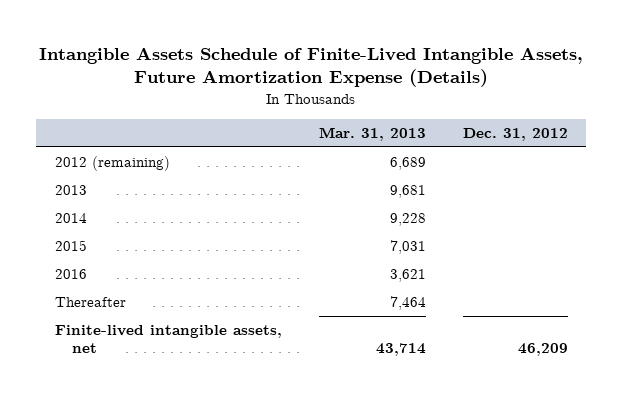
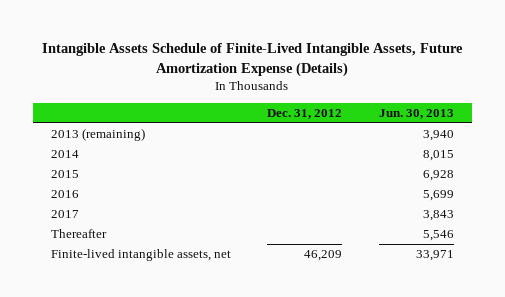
- | Mar. 31, 2013 | Dec. 31, 2012
+ | Dec. 31, 2012 | Jun. 30, 2013
- 2012 (remaining) | 6,689 |
- 2013 | 9,681 |
+ 2013 (remaining) | | 3,940
+ 2017 | | 3,843

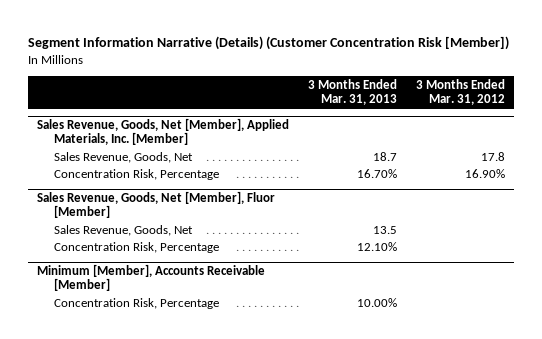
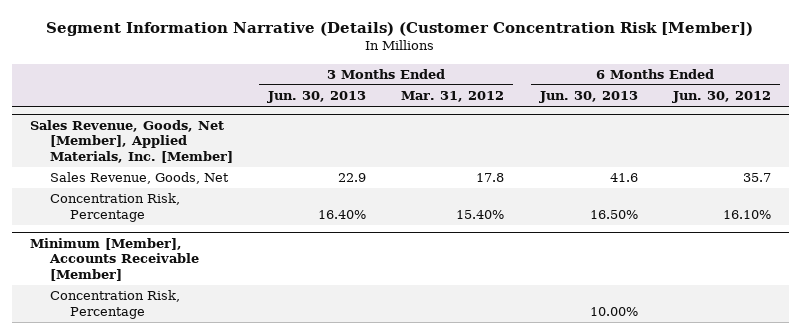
- | 3 Months Ended Mar. 31, 2013 | 3 Months Ended Mar. 31, 2012
+ | 3 Months Ended Jun. 30, 2013 | 3 Months Ended Mar. 31, 2012 | 6 Months Ended Jun. 30, 2013 | 6 Months Ended Jun. 30, 2012
@ Sales Revenue, Goods, Net [Member], Applied Materials, Inc. [Member]
- Concentration Risk, Percentage | 16.70% | 16.90%
- Sales Revenue, Goods, Net [Member], Fluor [Member]
- Sales Revenue, Goods, Net | 13.5 |
- Concentration Risk, Percentage | 12.10% |
@ Sales Revenue, Goods, Net [Member], Applied Materials, Inc. [Member]
+ Concentration Risk, Percentage | 16.40% | 15.40% | 16.50% | 16.10%

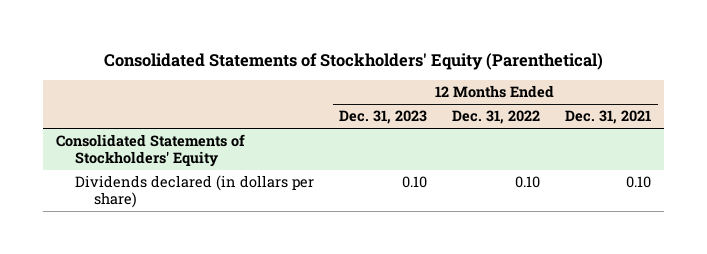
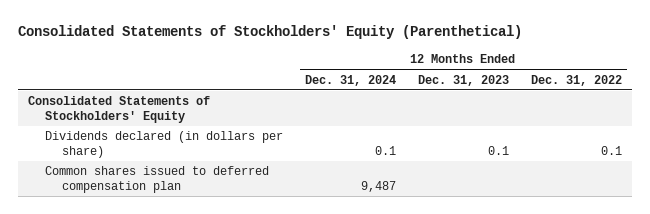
- | 12 Months Ended Dec. 31, 2023 | 12 Months Ended Dec. 31, 2022 | 12 Months Ended Dec. 31, 2021
+ | 12 Months Ended Dec. 31, 2024 | 12 Months Ended Dec. 31, 2023 | 12 Months Ended Dec. 31, 2022
- Dividends declared (in dollars per share) | 0.10 | 0.10 | 0.10
+ Dividends declared (in dollars per share) | 0.1 | 0.1 | 0.1
+ Common shares issued to deferred compensation plan | 9,487 | |

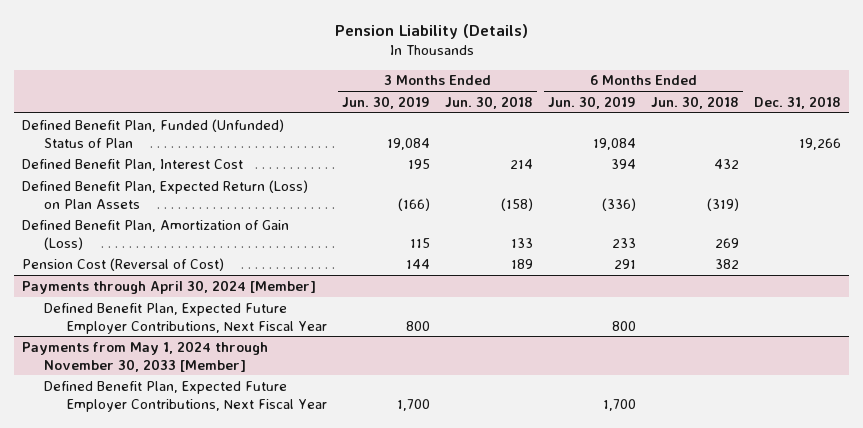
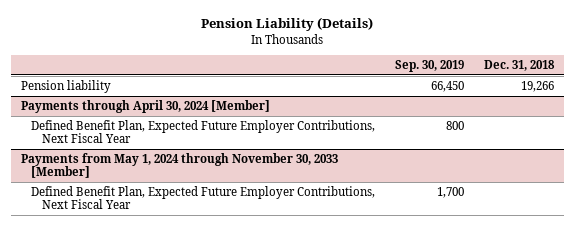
- | 3 Months Ended Jun. 30, 2019 | 3 Months Ended Jun. 30, 2018 | 6 Months Ended Jun. 30, 2019 | 6 Months Ended Jun. 30, 2018 | Dec. 31, 2018
+ | Sep. 30, 2019 | Dec. 31, 2018
- Defined Benefit Plan, Funded (Unfunded) Status of Plan | 19,084 | | 19,084 | | 19,266
- Defined Benefit Plan, Interest Cost | 195 | 214 | 394 | 432 |
- Defined Benefit Plan, Expected Return (Loss) on Plan Assets | (166) | (158) | (336) | (319) |
- Defined Benefit Plan, Amortization of Gain (Loss) | 115 | 133 | 233 | 269 |
- Pension Cost (Reversal of Cost) | 144 | 189 | 291 | 382 |
+ Pension liability | 66,450 | 19,266

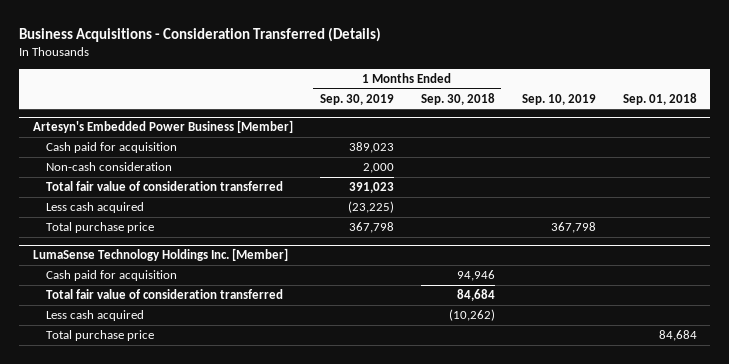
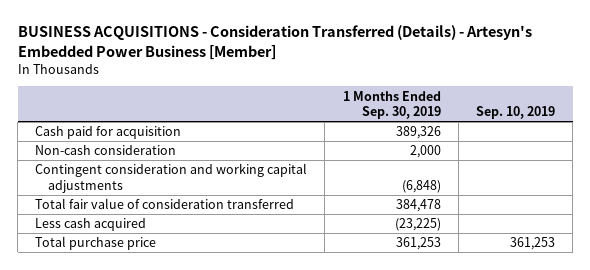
- Business Acquisitions - Consideration Transferred (Details)
+ BUSINESS ACQUISITIONS - Consideration Transferred (Details) - Artesyn's Embedded Power Business [Member]
- | 1 Months Ended Sep. 30, 2019 | 1 Months Ended Sep. 30, 2018 | Sep. 10, 2019 | Sep. 01, 2018
+ | 1 Months Ended Sep. 30, 2019 | Sep. 10, 2019
- Artesyn's Embedded Power Business [Member]
- Cash paid for acquisition | 389,023 | | |
+ Cash paid for acquisition | 389,326 |
- Total fair value of consideration transferred | 391,023 | | |
+ Contingent consideration and working capital adjustments | (6,848) |
+ Total fair value of consideration transferred | 384,478 |
- Total purchase price | 367,798 | | 367,798 |
- LumaSense Technology Holdings Inc. [Member]
- Cash paid for acquisition | | 94,946 | |
- Total fair value of consideration transferred | | 84,684 | |
- Less cash acquired | | (10,262) | |
- Total purchase price | | | | 84,684
+ Total purchase price | 361,253 | 361,253

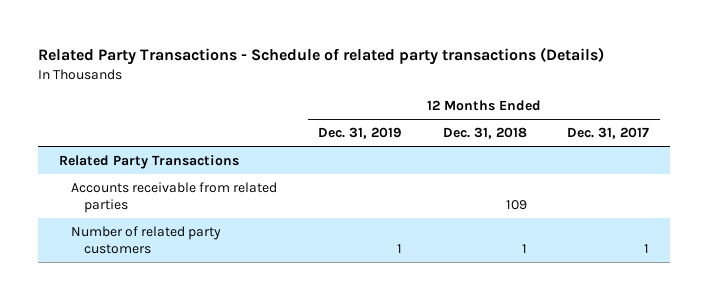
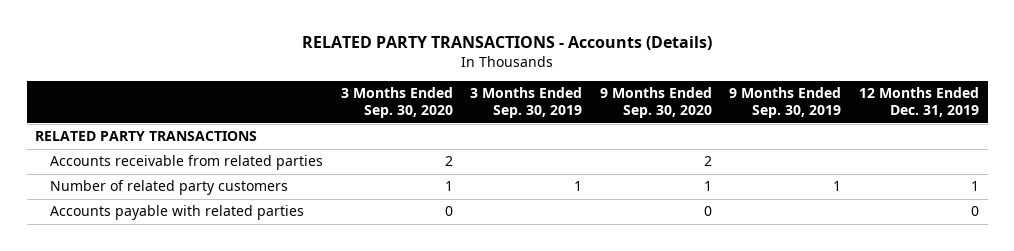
- Related Party Transactions - Schedule of related party transactions (Details)
+ RELATED PARTY TRANSACTIONS - Accounts (Details)
- | 12 Months Ended Dec. 31, 2019 | 12 Months Ended Dec. 31, 2018 | 12 Months Ended Dec. 31, 2017
+ | 3 Months Ended Sep. 30, 2020 | 3 Months Ended Sep. 30, 2019 | 9 Months Ended Sep. 30, 2020 | 9 Months Ended Sep. 30, 2019 | 12 Months Ended Dec. 31, 2019
- Related Party Transactions
+ RELATED PARTY TRANSACTIONS
+ Accounts payable with related parties | 0 | | 0 | | 0

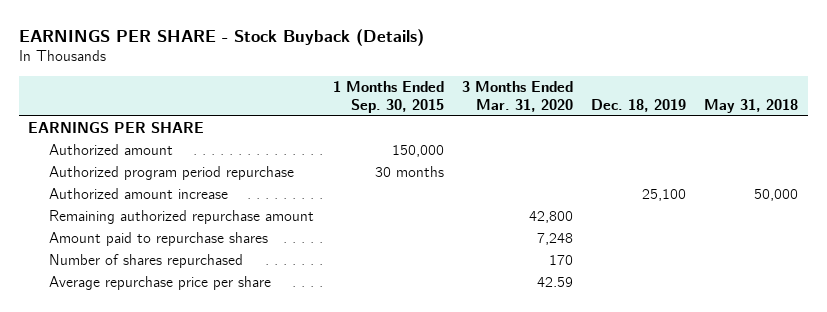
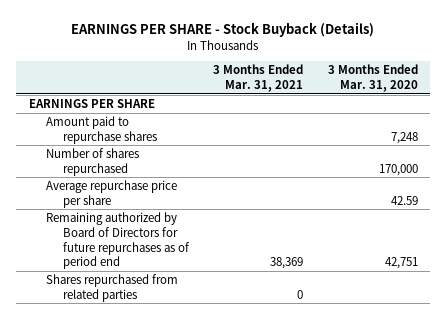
- | 1 Months Ended Sep. 30, 2015 | 3 Months Ended Mar. 31, 2020 | Dec. 18, 2019 | May 31, 2018
+ | 3 Months Ended Mar. 31, 2021 | 3 Months Ended Mar. 31, 2020
- Authorized amount | 150,000 | | |
- Authorized program period repurchase | 30 months | | |
- Authorized amount increase | | | 25,100 | 50,000
- Remaining authorized repurchase amount | | 42,800 | |
- Number of shares repurchased | | 170 | |
+ Number of shares repurchased | | 170,000
+ Remaining authorized by Board of Directors for future repurchases as of period end | 38,369 | 42,751
+ Shares repurchased from related parties | 0 |

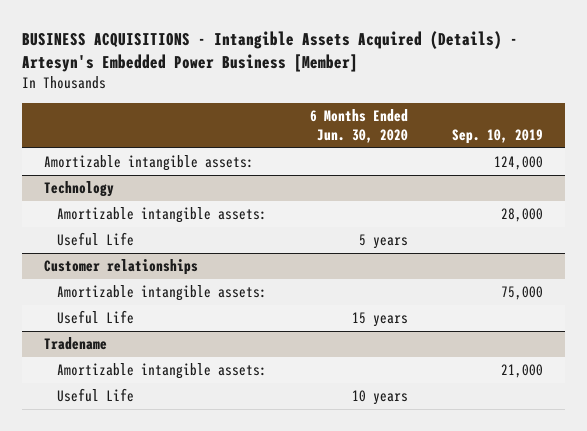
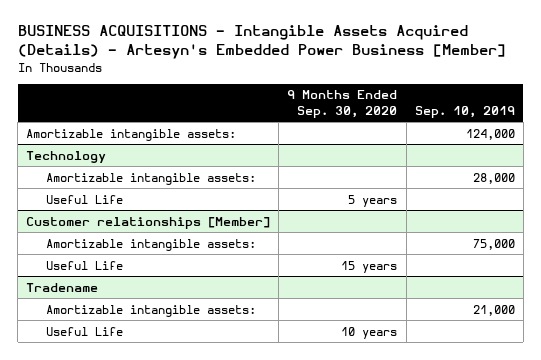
- | 6 Months Ended Jun. 30, 2020 | Sep. 10, 2019
+ | 9 Months Ended Sep. 30, 2020 | Sep. 10, 2019
- Customer relationships
+ Customer relationships [Member]

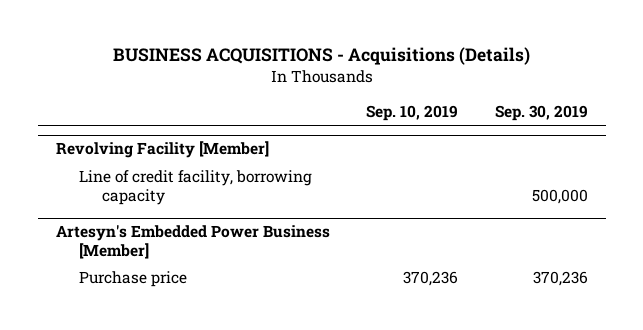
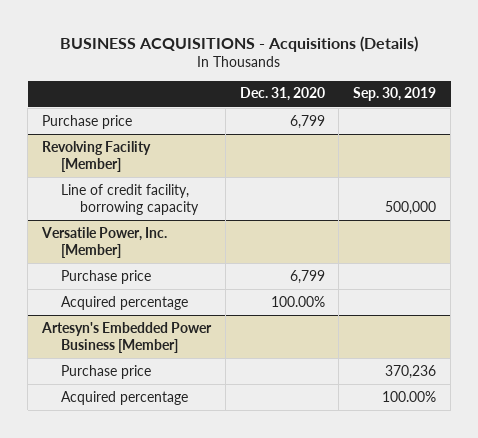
- | Sep. 10, 2019 | Sep. 30, 2019
+ | Dec. 31, 2020 | Sep. 30, 2019
+ Purchase price | 6,799 |
+ Versatile Power, Inc. [Member]
+ Purchase price | 6,799 |
+ Acquired percentage | 100.00% |
@ Artesyn's Embedded Power Business [Member]
+ Acquired percentage | | 100.00%

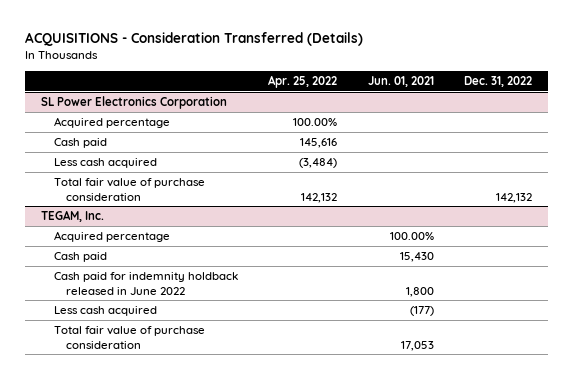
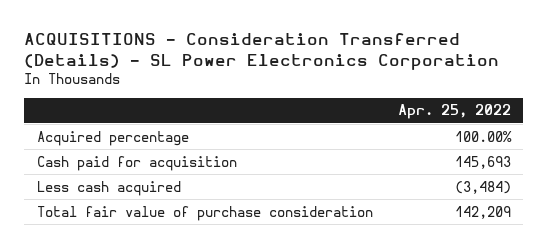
- ACQUISITIONS - Consideration Transferred (Details)
+ ACQUISITIONS - Consideration Transferred (Details) - SL Power Electronics Corporation
- | Apr. 25, 2022 | Jun. 01, 2021 | Dec. 31, 2022
+ | Apr. 25, 2022
- SL Power Electronics Corporation
- Cash paid | 145,616 | |
+ Cash paid for acquisition | 145,693
- Total fair value of purchase consideration | 142,132 | | 142,132
- TEGAM, Inc.
- Acquired percentage | | 100.00% |
- Cash paid | | 15,430 |
- Cash paid for indemnity holdback released in June 2022 | | 1,800 |
- Less cash acquired | | (177) |
- Total fair value of purchase consideration | | 17,053 |
+ Total fair value of purchase consideration | 142,209

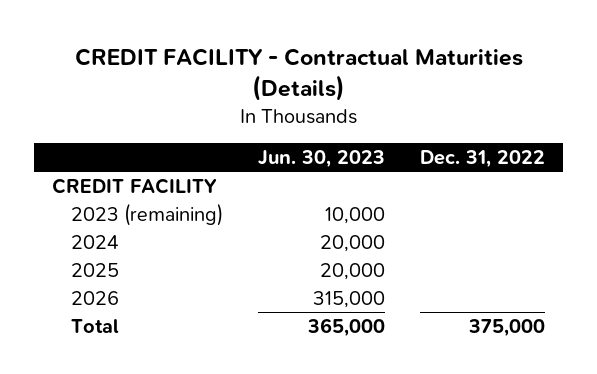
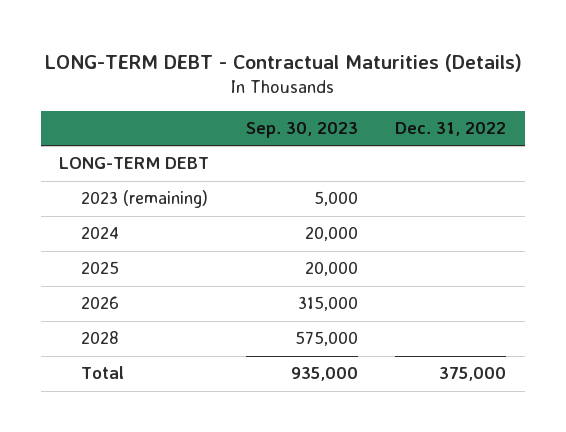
- CREDIT FACILITY - Contractual Maturities (Details)
+ LONG-TERM DEBT - Contractual Maturities (Details)
- | Jun. 30, 2023 | Dec. 31, 2022
+ | Sep. 30, 2023 | Dec. 31, 2022
- CREDIT FACILITY
+ LONG-TERM DEBT
+ 2028 | 575,000 |

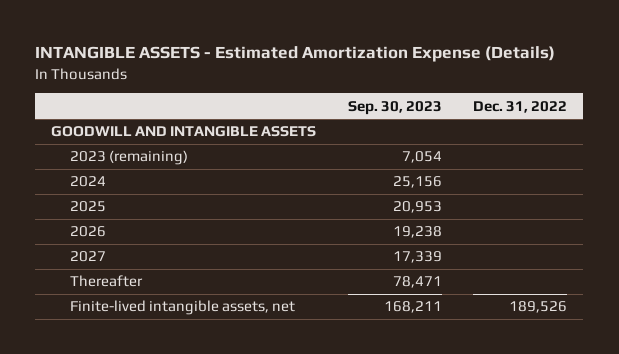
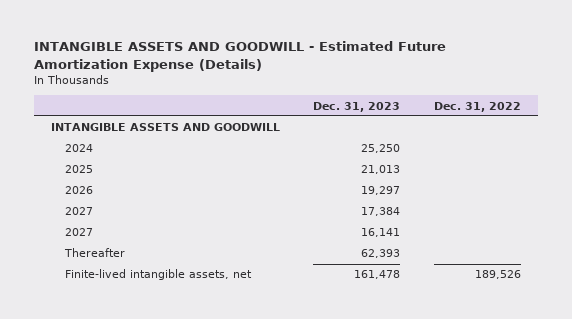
- INTANGIBLE ASSETS - Estimated Amortization Expense (Details)
+ INTANGIBLE ASSETS AND GOODWILL - Estimated Future Amortization Expense (Details)
- | Sep. 30, 2023 | Dec. 31, 2022
+ | Dec. 31, 2023 | Dec. 31, 2022
- GOODWILL AND INTANGIBLE ASSETS
- 2023 (remaining) | 7,054 |
+ INTANGIBLE ASSETS AND GOODWILL
+ 2027 | 16,141 |

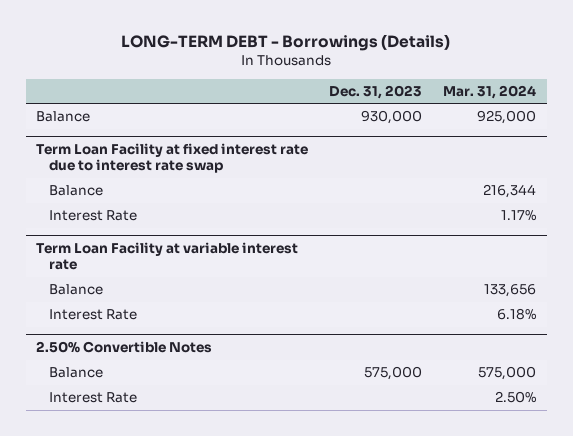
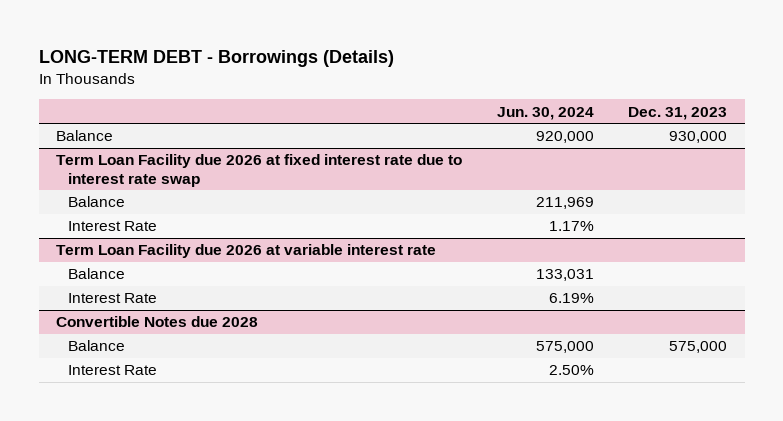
- | Dec. 31, 2023 | Mar. 31, 2024
+ | Jun. 30, 2024 | Dec. 31, 2023
- Term Loan Facility at fixed interest rate due to interest rate swap
+ Term Loan Facility due 2026 at fixed interest rate due to interest rate swap
- Term Loan Facility at variable interest rate
+ Term Loan Facility due 2026 at variable interest rate
- 2.50% Convertible Notes
+ Convertible Notes due 2028

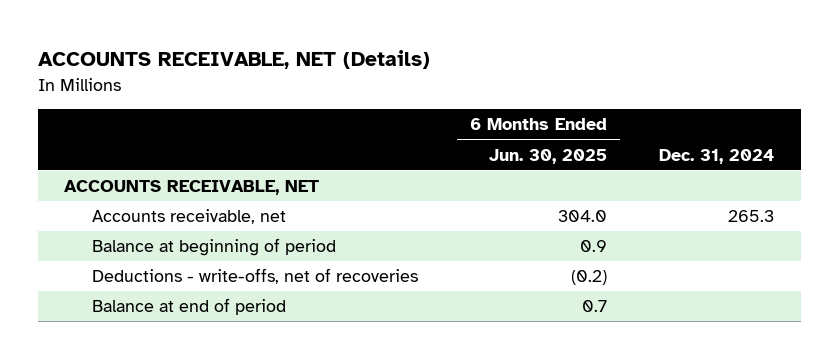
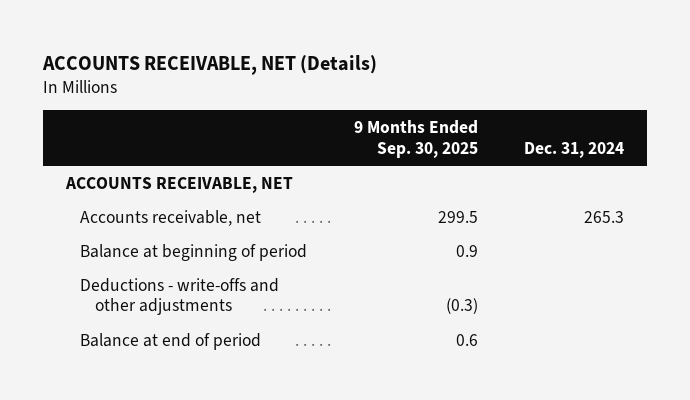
- | 6 Months Ended Jun. 30, 2025 | Dec. 31, 2024
+ | 9 Months Ended Sep. 30, 2025 | Dec. 31, 2024
- Deductions - write-offs, net of recoveries | (0.2) |
+ Deductions - write-offs and other adjustments | (0.3) |

